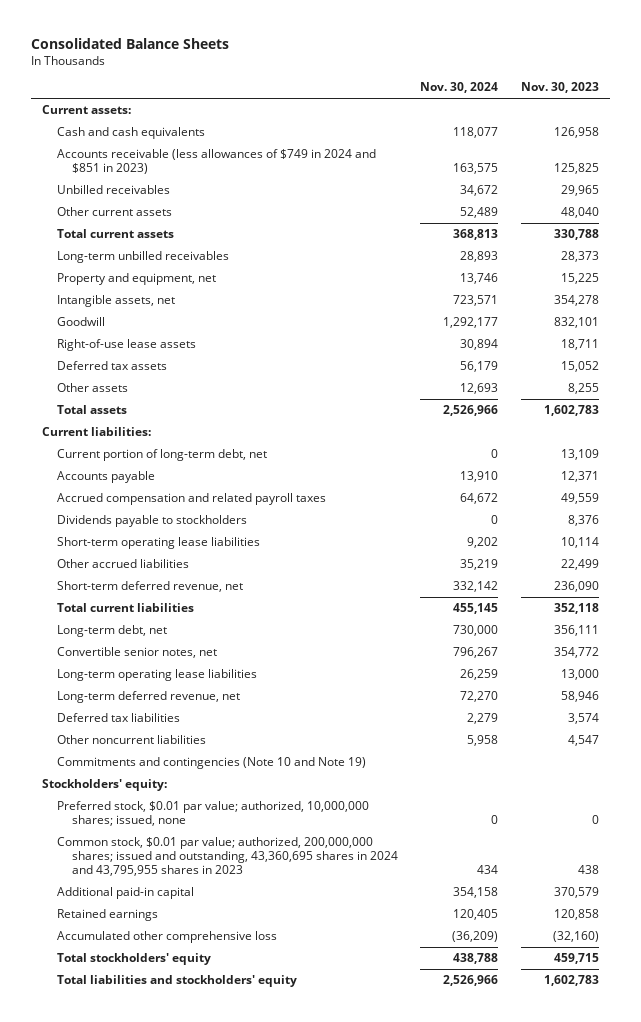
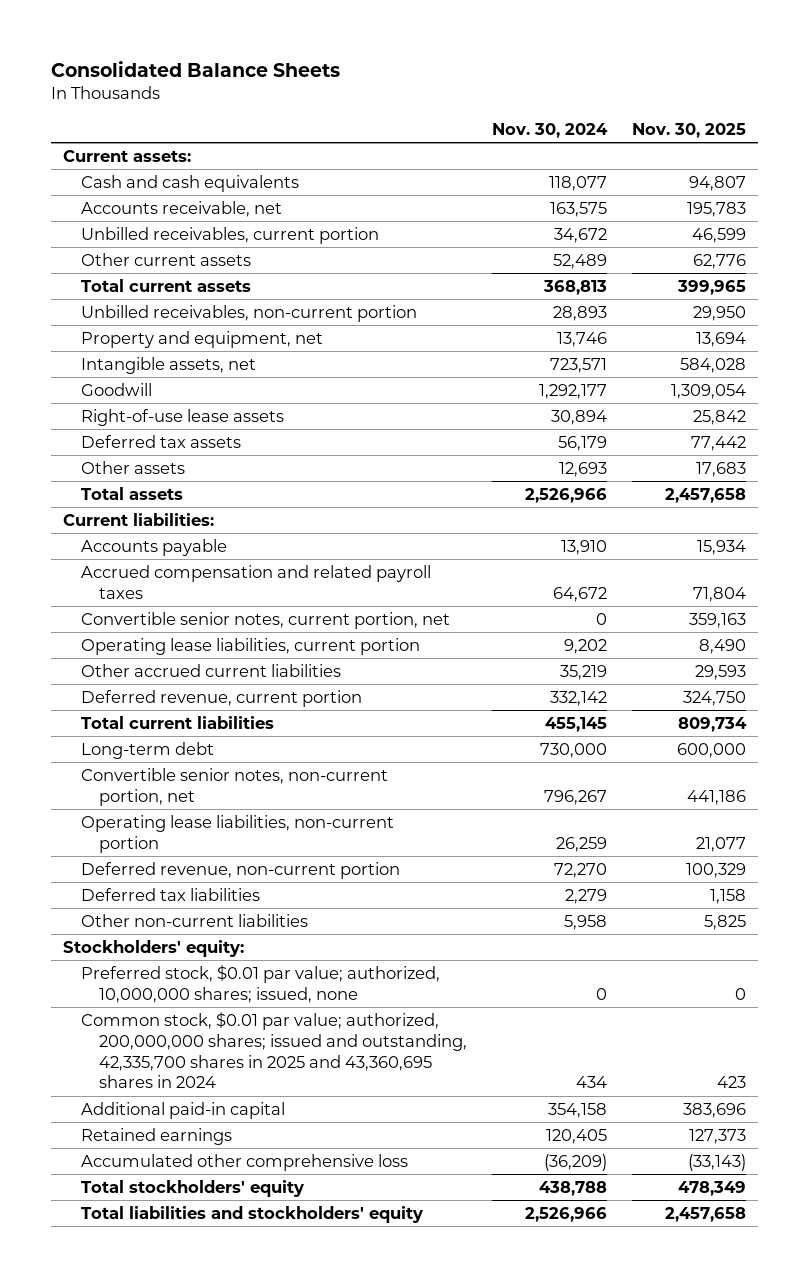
- | Nov. 30, 2024 | Nov. 30, 2023
+ | Nov. 30, 2024 | Nov. 30, 2025
- Accounts receivable (less allowances of $749 in 2024 and $851 in 2023) | 163,575 | 125,825
- Unbilled receivables | 34,672 | 29,965
+ Accounts receivable, net | 163,575 | 195,783
+ Unbilled receivables, current portion | 34,672 | 46,599
- Long-term unbilled receivables | 28,893 | 28,373
+ Unbilled receivables, non-current portion | 28,893 | 29,950
- Current portion of long-term debt, net | 0 | 13,109
- Dividends payable to stockholders | 0 | 8,376
- Short-term operating lease liabilities | 9,202 | 10,114
- Other accrued liabilities | 35,219 | 22,499
- Short-term deferred revenue, net | 332,142 | 236,090
+ Convertible senior notes, current portion, net | 0 | 359,163
+ Operating lease liabilities, current portion | 9,202 | 8,490
+ Other accrued current liabilities | 35,219 | 29,593
+ Deferred revenue, current portion | 332,142 | 324,750
- Long-term debt, net | 730,000 | 356,111
- Convertible senior notes, net | 796,267 | 354,772
- Long-term operating lease liabilities | 26,259 | 13,000
- Long-term deferred revenue, net | 72,270 | 58,946
+ Long-term debt | 730,000 | 600,000
+ Convertible senior notes, non-current portion, net | 796,267 | 441,186
+ Operating lease liabilities, non-current portion | 26,259 | 21,077
+ Deferred revenue, non-current portion | 72,270 | 100,329
- Other noncurrent liabilities | 5,958 | 4,547
- Commitments and contingencies (Note 10 and Note 19)
+ Other non-current liabilities | 5,958 | 5,825
- Common stock, $0.01 par value; authorized, 200,000,000 shares; issued and outstanding, 43,360,695 shares in 2024 and 43,795,955 shares in 2023 | 434 | 438
+ Common stock, $0.01 par value; authorized, 200,000,000 shares; issued and outstanding, 42,335,700 shares in 2025 and 43,360,695 shares in 2024 | 434 | 423

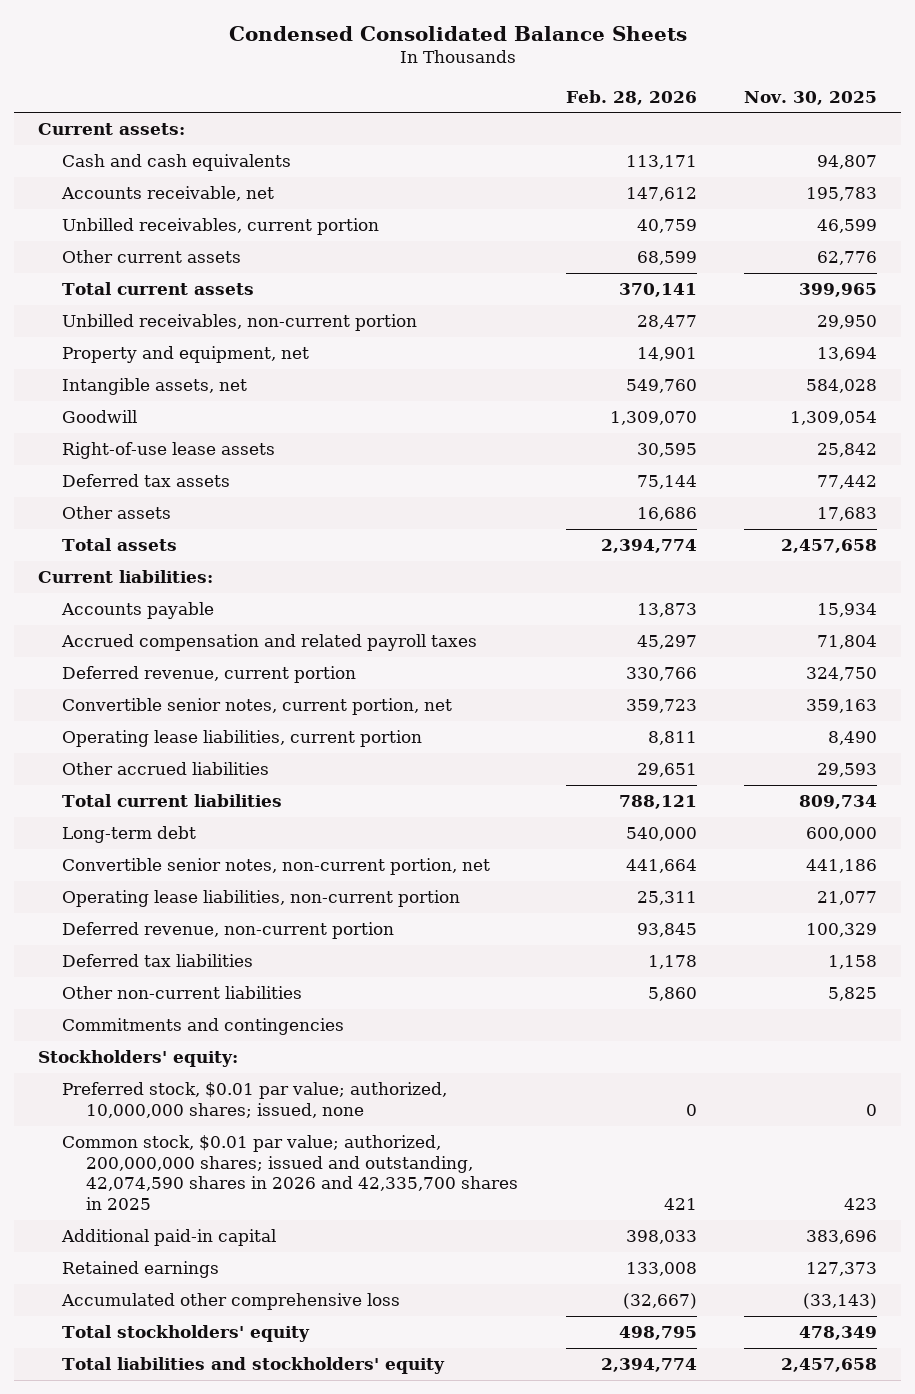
- Consolidated Balance Sheets
+ Condensed Consolidated Balance Sheets
- | Nov. 30, 2024 | Nov. 30, 2025
+ | Feb. 28, 2026 | Nov. 30, 2025
moved up: Deferred revenue, current portion | 330,766 | 324,750
- Other accrued current liabilities | 35,219 | 29,593
+ Other accrued liabilities | 29,651 | 29,593
+ Commitments and contingencies
- Common stock, $0.01 par value; authorized, 200,000,000 shares; issued and outstanding, 42,335,700 shares in 2025 and 43,360,695 shares in 2024 | 434 | 423
+ Common stock, $0.01 par value; authorized, 200,000,000 shares; issued and outstanding, 42,074,590 shares in 2026 and 42,335,700 shares in 2025 | 421 | 423

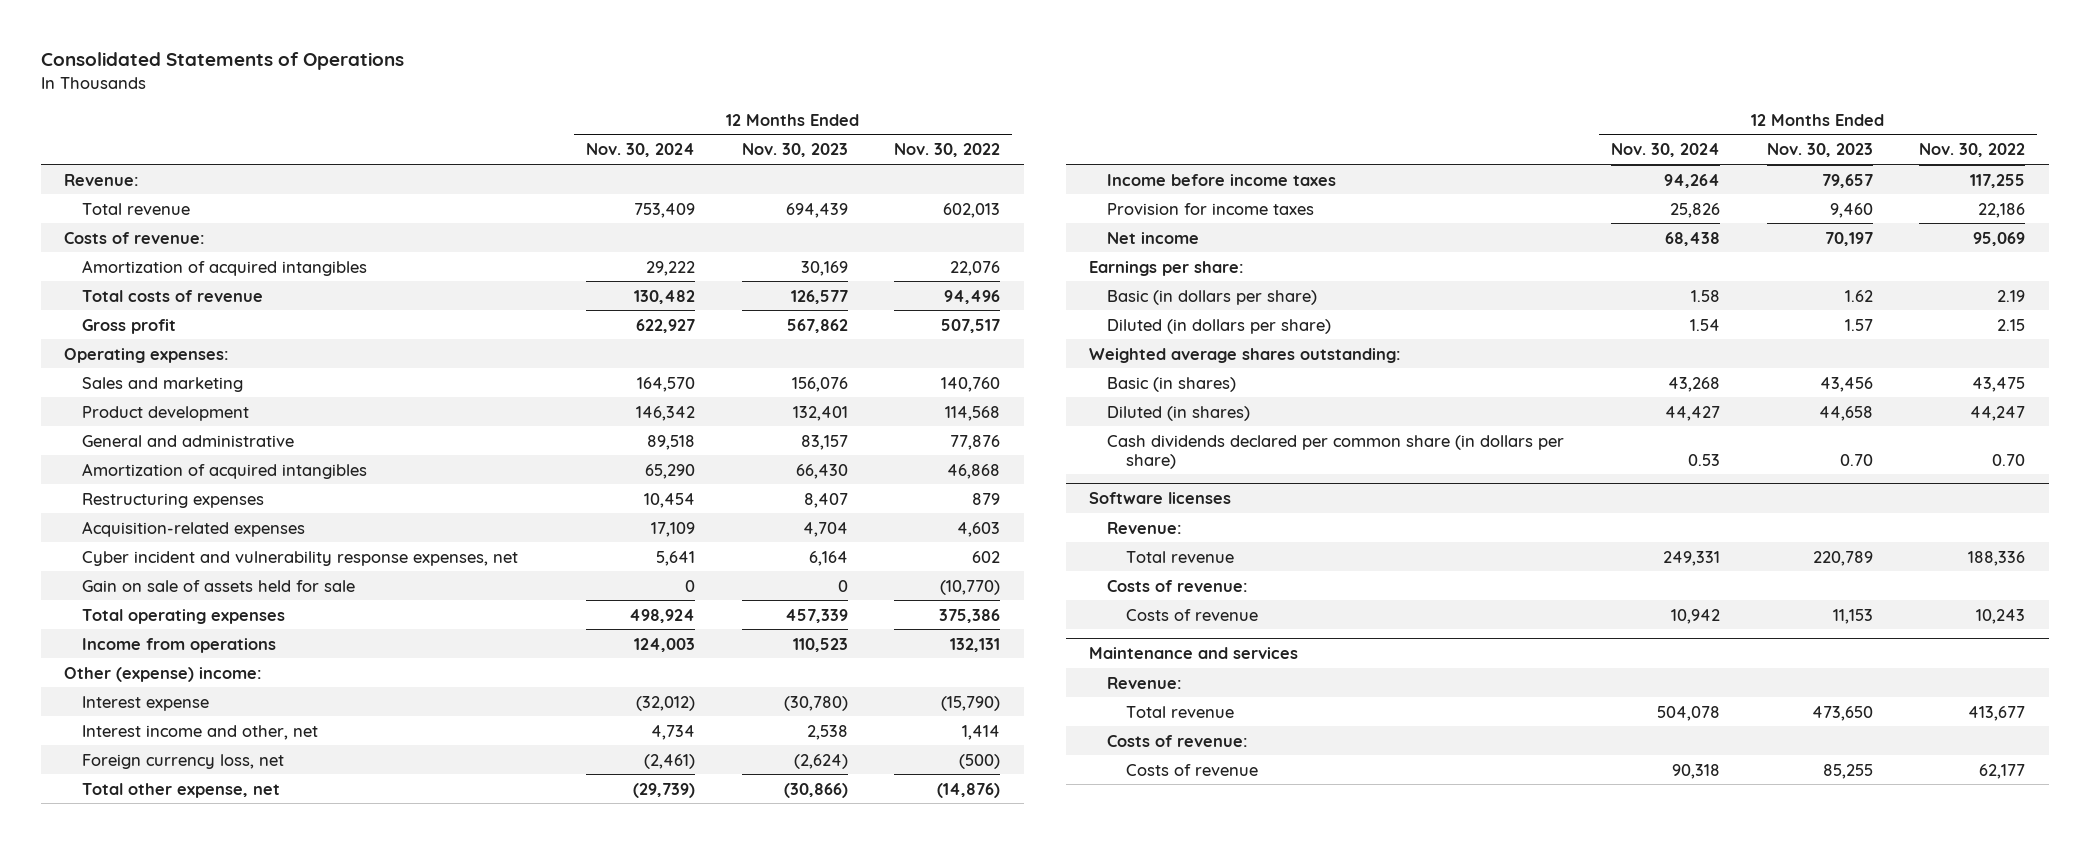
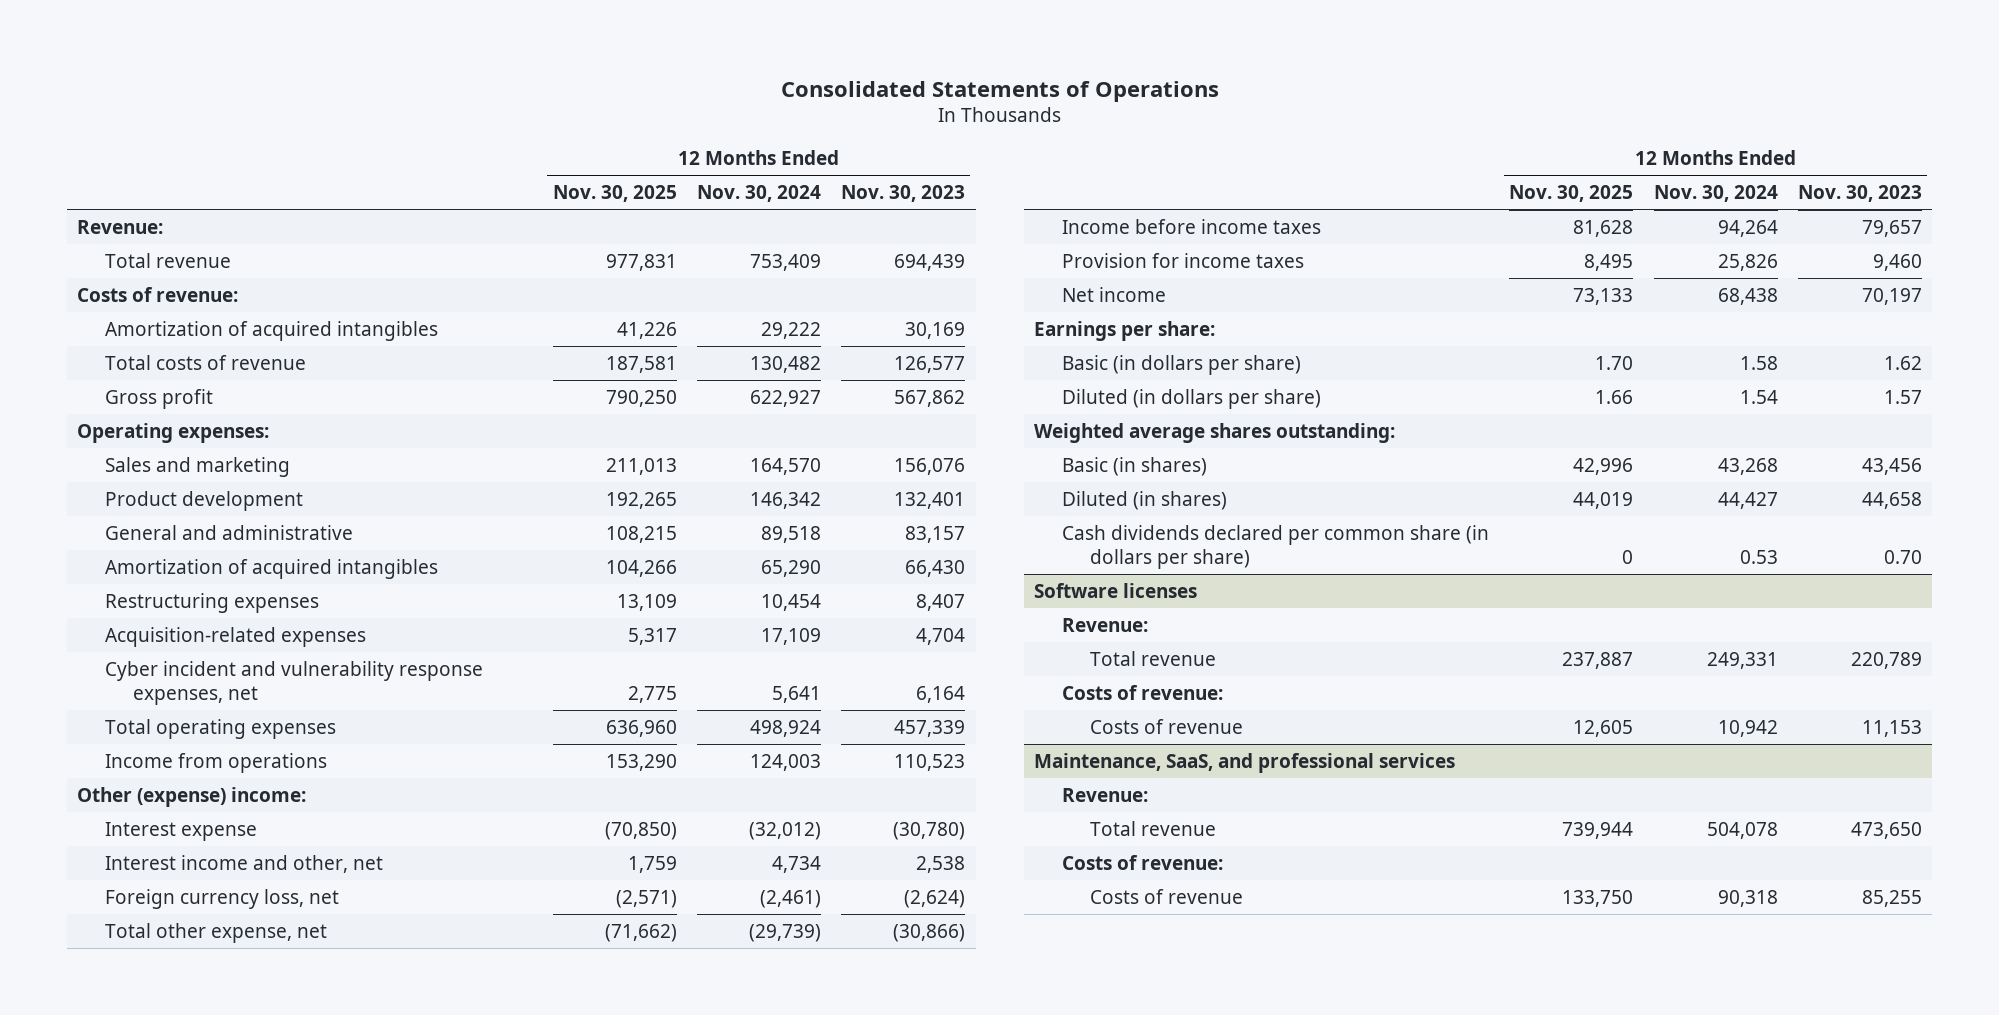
- | 12 Months Ended Nov. 30, 2024 | 12 Months Ended Nov. 30, 2023 | 12 Months Ended Nov. 30, 2022
+ | 12 Months Ended Nov. 30, 2025 | 12 Months Ended Nov. 30, 2024 | 12 Months Ended Nov. 30, 2023
- Gain on sale of assets held for sale | 0 | 0 | (10,770)
- Maintenance and services
+ Maintenance, SaaS, and professional services

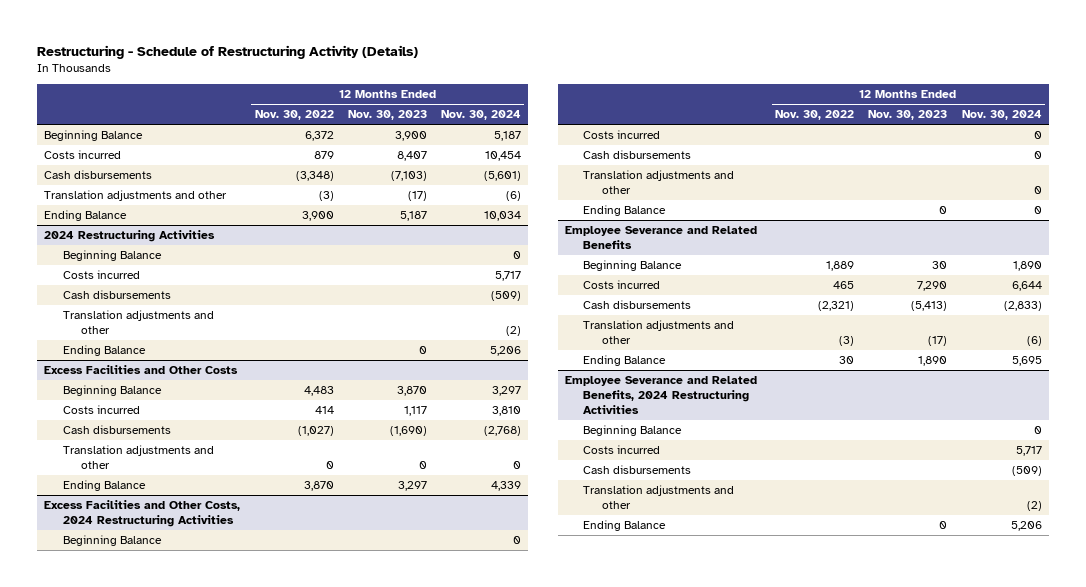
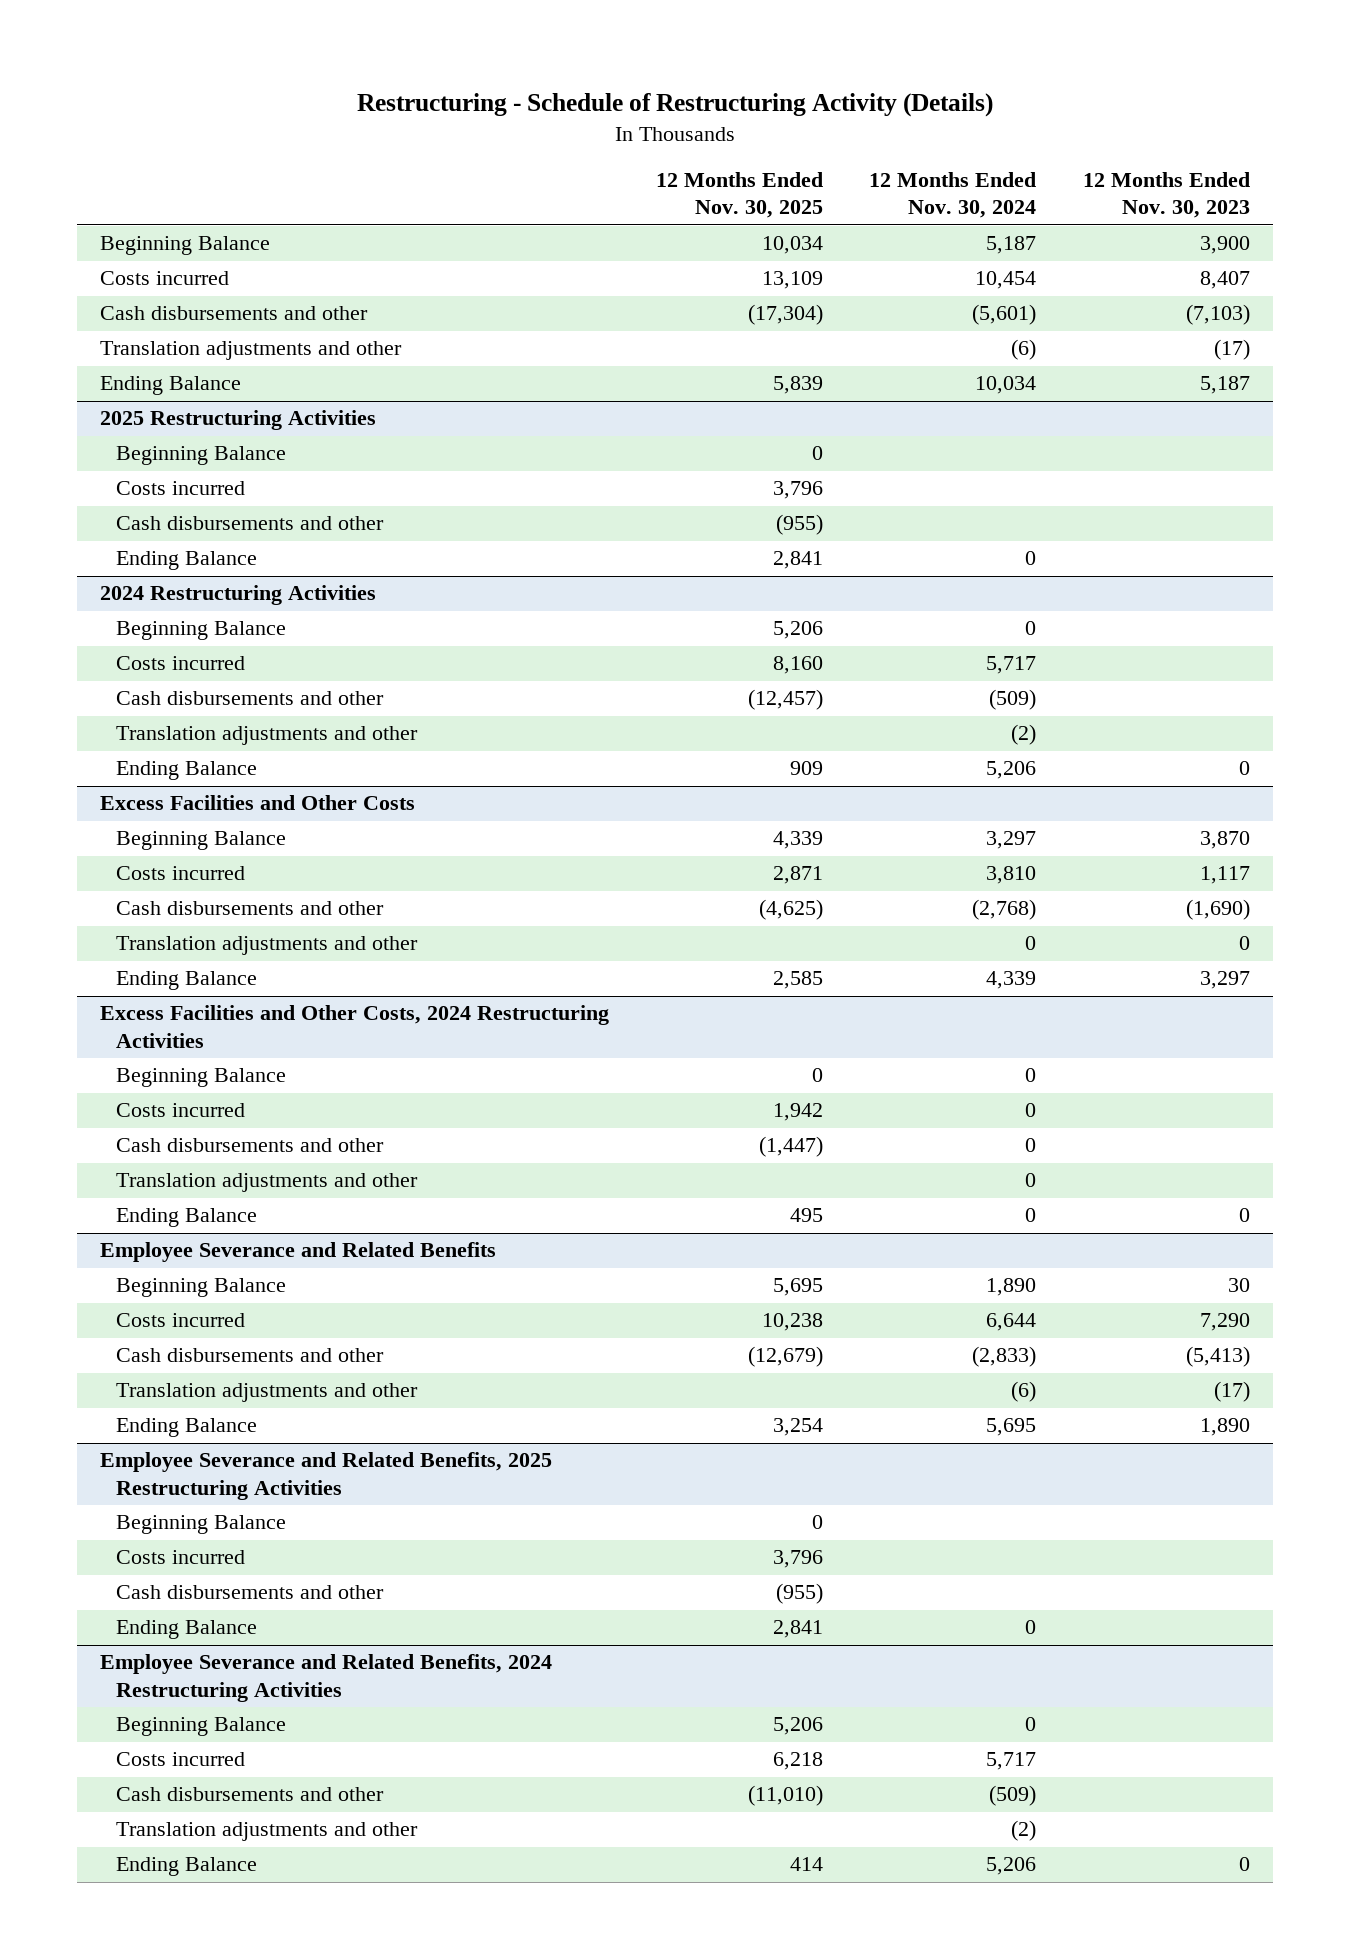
- | 12 Months Ended Nov. 30, 2022 | 12 Months Ended Nov. 30, 2023 | 12 Months Ended Nov. 30, 2024
+ | 12 Months Ended Nov. 30, 2025 | 12 Months Ended Nov. 30, 2024 | 12 Months Ended Nov. 30, 2023
- Cash disbursements | (3,348) | (7,103) | (5,601)
+ Cash disbursements and other | (17,304) | (5,601) | (7,103)
+ 2025 Restructuring Activities
+ Beginning Balance | 0 | |
+ Costs incurred | 3,796 | |
+ Cash disbursements and other | (955) | |
+ Ending Balance | 2,841 | 0 |
@ 2024 Restructuring Activities
- Cash disbursements | | | (509)
+ Cash disbursements and other | (12,457) | (509) |
@ Excess Facilities and Other Costs
- Cash disbursements | (1,027) | (1,690) | (2,768)
+ Cash disbursements and other | (4,625) | (2,768) | (1,690)
@ Excess Facilities and Other Costs, 2024 Restructuring Activities
- Cash disbursements | | | 0
+ Cash disbursements and other | (1,447) | 0 |
@ Employee Severance and Related Benefits
- Cash disbursements | (2,321) | (5,413) | (2,833)
+ Cash disbursements and other | (12,679) | (2,833) | (5,413)
+ Employee Severance and Related Benefits, 2025 Restructuring Activities
+ Beginning Balance | 0 | |
+ Costs incurred | 3,796 | |
+ Cash disbursements and other | (955) | |
+ Ending Balance | 2,841 | 0 |
@ Employee Severance and Related Benefits, 2024 Restructuring Activities
- Cash disbursements | | | (509)
+ Cash disbursements and other | (11,010) | (509) |

